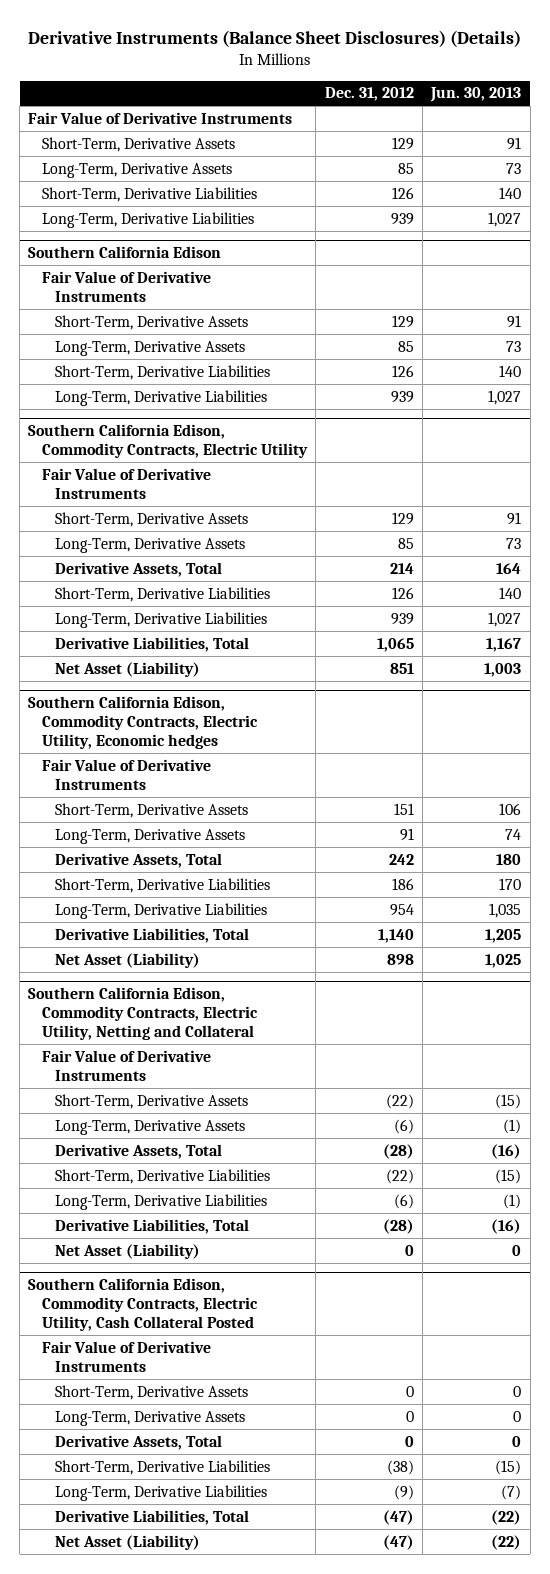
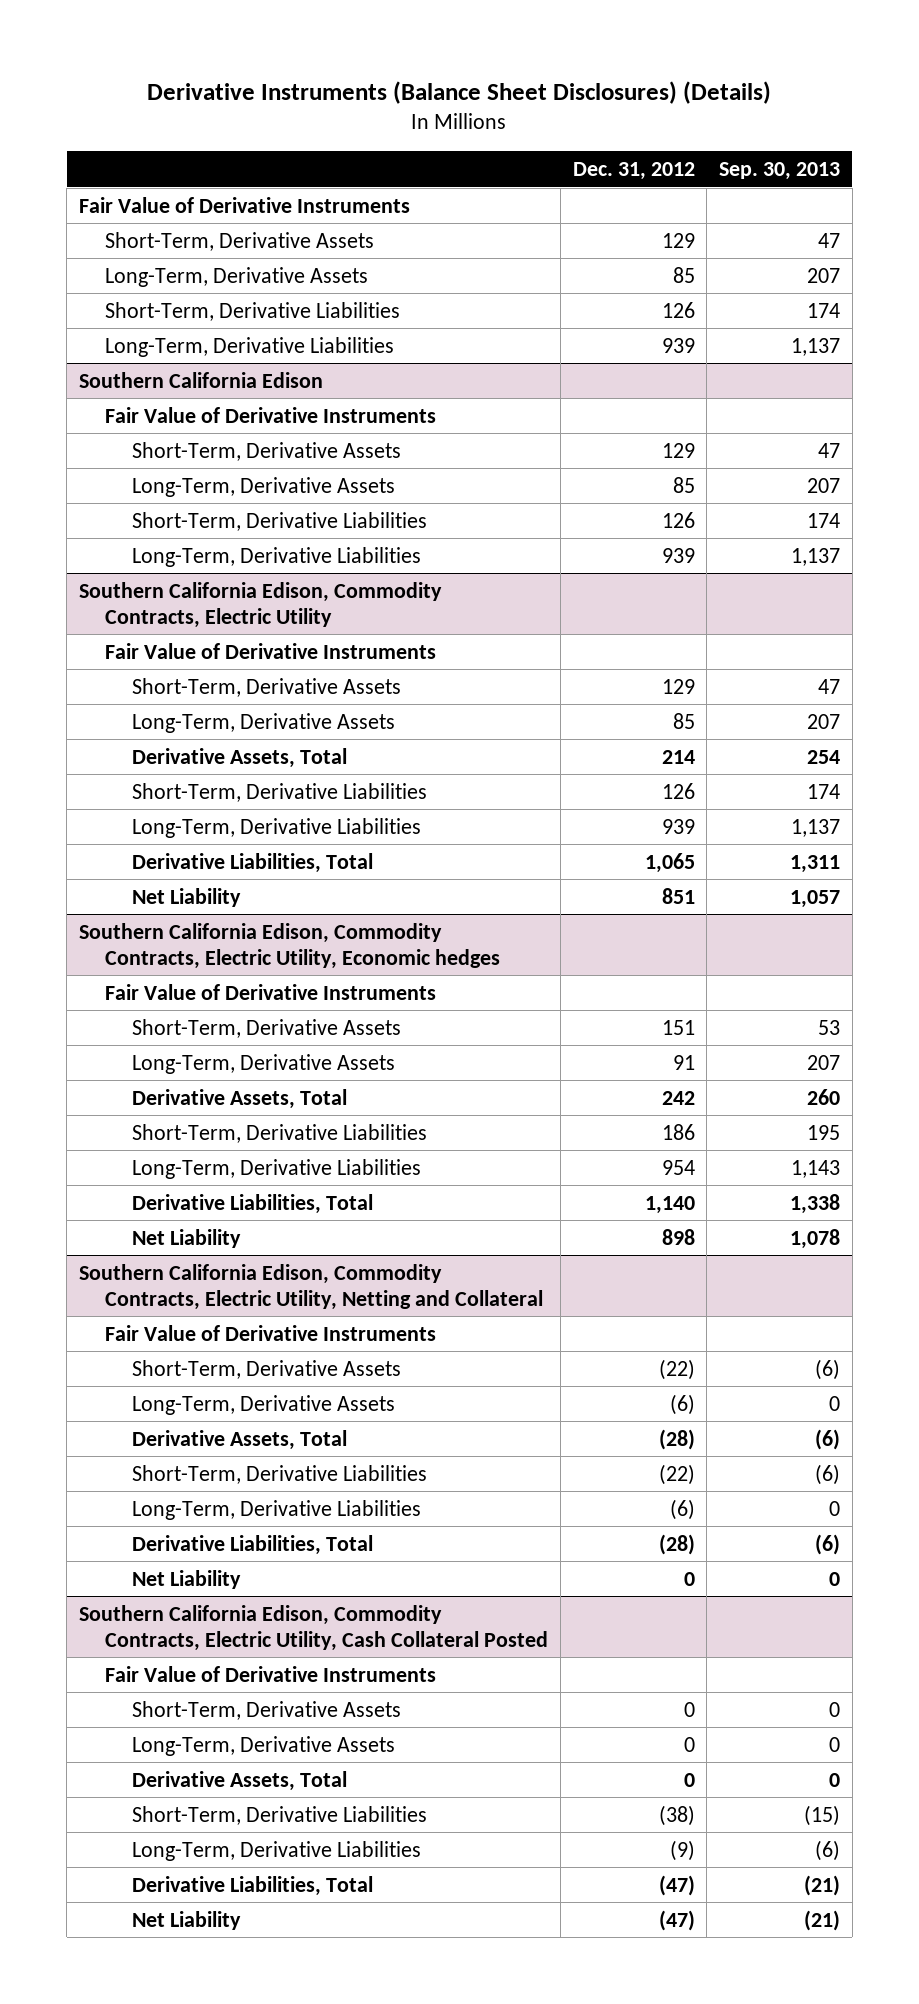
- | Dec. 31, 2012 | Jun. 30, 2013
+ | Dec. 31, 2012 | Sep. 30, 2013
@ Southern California Edison, Commodity Contracts, Electric Utility
- Net Asset (Liability) | 851 | 1,003
+ Net Liability | 851 | 1,057
@ Southern California Edison, Commodity Contracts, Electric Utility, Economic hedges
- Net Asset (Liability) | 898 | 1,025
+ Net Liability | 898 | 1,078
@ Southern California Edison, Commodity Contracts, Electric Utility, Netting and Collateral
- Net Asset (Liability) | 0 | 0
+ Net Liability | 0 | 0
@ Southern California Edison, Commodity Contracts, Electric Utility, Cash Collateral Posted
- Net Asset (Liability) | (47) | (22)
+ Net Liability | (47) | (21)

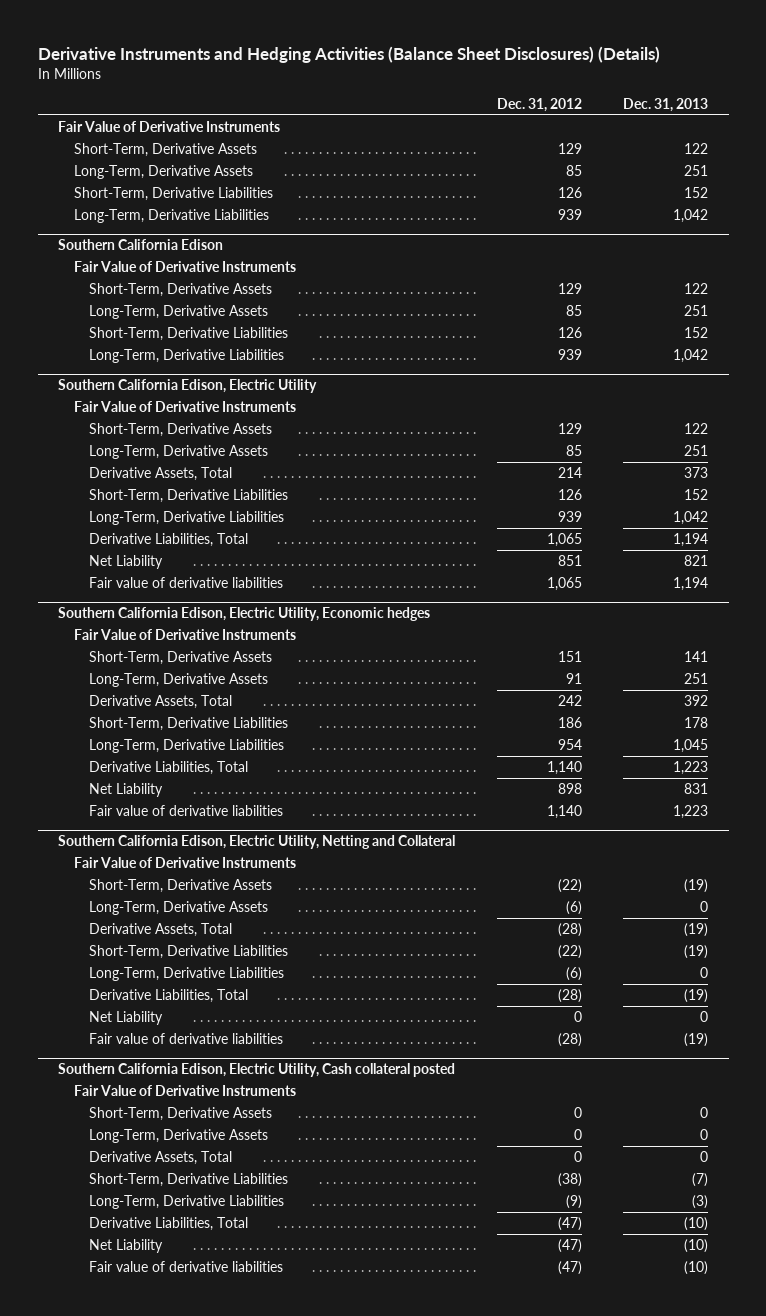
- Derivative Instruments (Balance Sheet Disclosures) (Details)
+ Derivative Instruments and Hedging Activities (Balance Sheet Disclosures) (Details)
- | Dec. 31, 2012 | Sep. 30, 2013
+ | Dec. 31, 2012 | Dec. 31, 2013
- Southern California Edison, Commodity Contracts, Electric Utility
+ Southern California Edison, Electric Utility
- Southern California Edison, Commodity Contracts, Electric Utility, Economic hedges
+ Fair value of derivative liabilities | 1,065 | 1,194
+ Southern California Edison, Electric Utility, Economic hedges
- Southern California Edison, Commodity Contracts, Electric Utility, Netting and Collateral
+ Fair value of derivative liabilities | 1,140 | 1,223
+ Southern California Edison, Electric Utility, Netting and Collateral
- Southern California Edison, Commodity Contracts, Electric Utility, Cash Collateral Posted
+ Fair value of derivative liabilities | (28) | (19)
+ Southern California Edison, Electric Utility, Cash collateral posted
+ Fair value of derivative liabilities | (47) | (10)

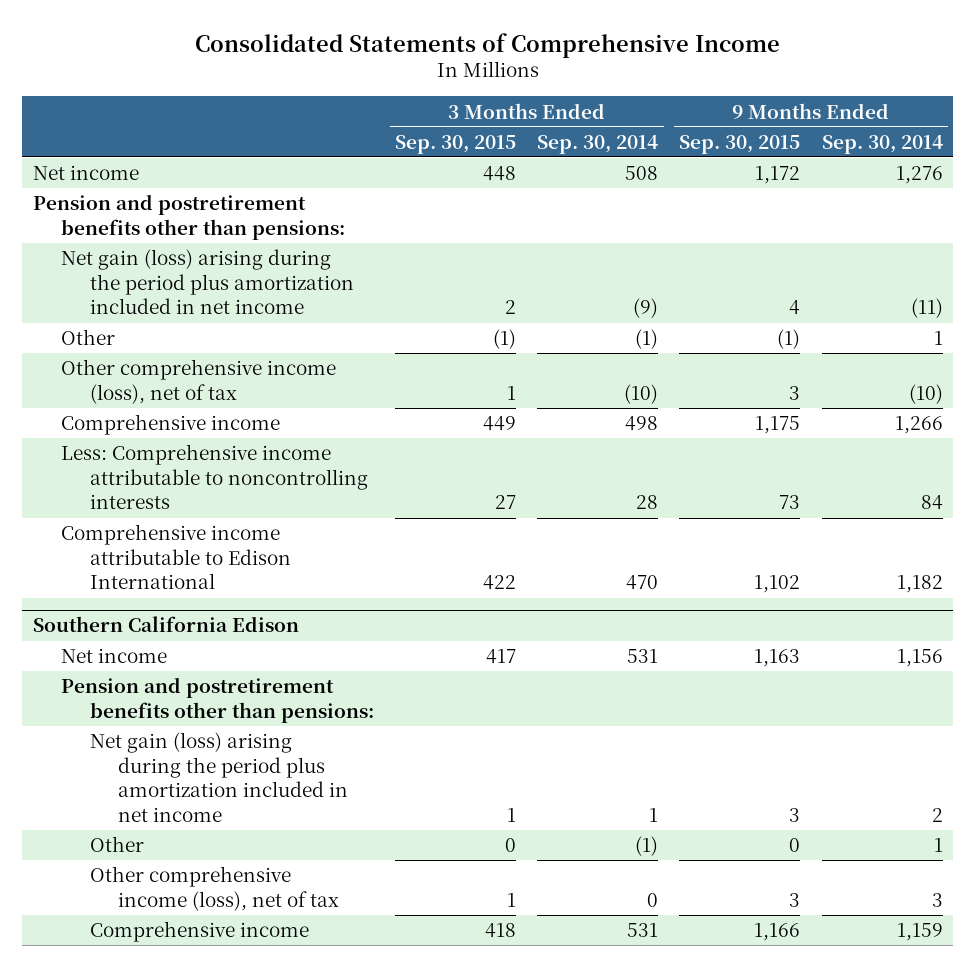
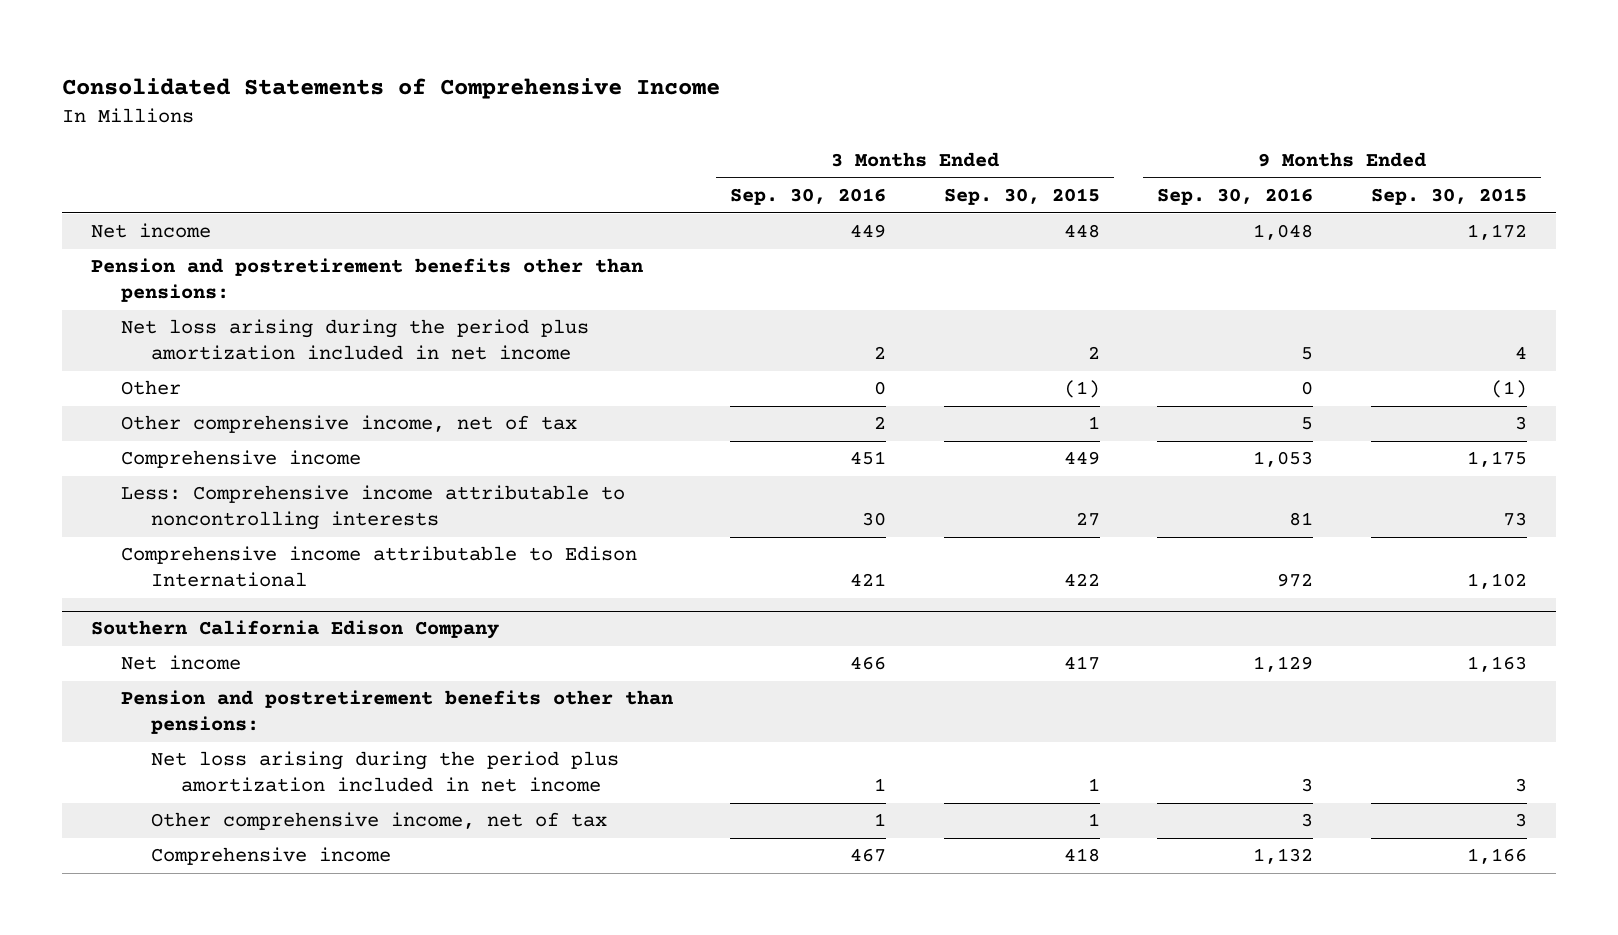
- | 3 Months Ended Sep. 30, 2015 | 3 Months Ended Sep. 30, 2014 | 9 Months Ended Sep. 30, 2015 | 9 Months Ended Sep. 30, 2014
+ | 3 Months Ended Sep. 30, 2016 | 3 Months Ended Sep. 30, 2015 | 9 Months Ended Sep. 30, 2016 | 9 Months Ended Sep. 30, 2015
- Net gain (loss) arising during the period plus amortization included in net income | 2 | (9) | 4 | (11)
+ Net loss arising during the period plus amortization included in net income | 2 | 2 | 5 | 4
- Other comprehensive income (loss), net of tax | 1 | (10) | 3 | (10)
+ Other comprehensive income, net of tax | 2 | 1 | 5 | 3
- Southern California Edison
+ Southern California Edison Company
- Net gain (loss) arising during the period plus amortization included in net income | 1 | 1 | 3 | 2
- Other | 0 | (1) | 0 | 1
- Other comprehensive income (loss), net of tax | 1 | 0 | 3 | 3
+ Net loss arising during the period plus amortization included in net income | 1 | 1 | 3 | 3
+ Other comprehensive income, net of tax | 1 | 1 | 3 | 3

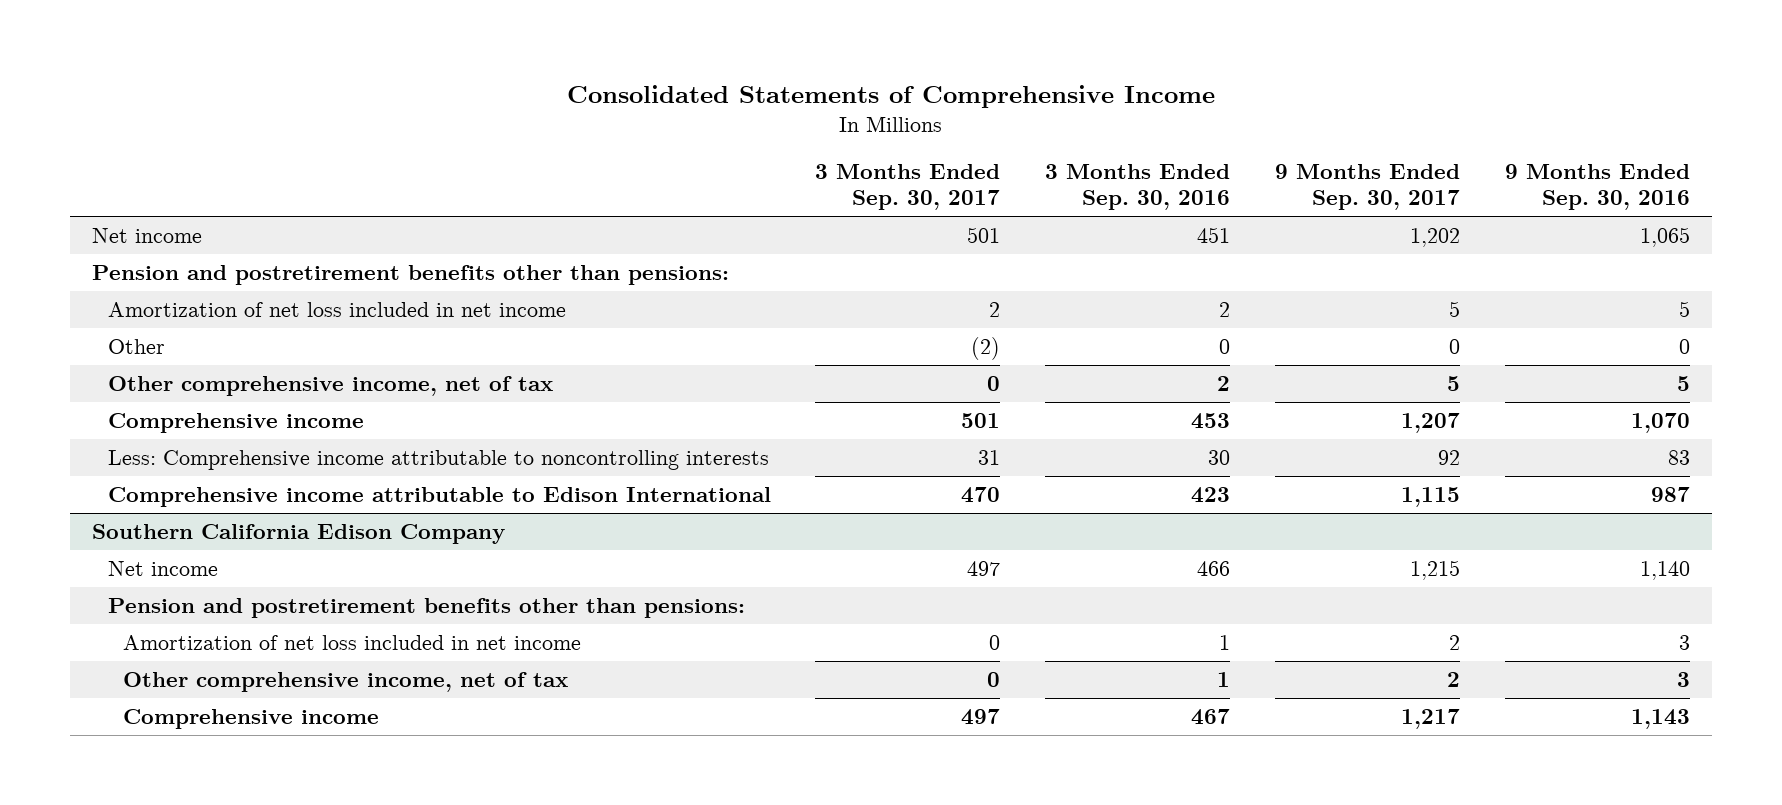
- | 3 Months Ended Sep. 30, 2016 | 3 Months Ended Sep. 30, 2015 | 9 Months Ended Sep. 30, 2016 | 9 Months Ended Sep. 30, 2015
+ | 3 Months Ended Sep. 30, 2017 | 3 Months Ended Sep. 30, 2016 | 9 Months Ended Sep. 30, 2017 | 9 Months Ended Sep. 30, 2016
- Net income | 449 | 448 | 1,048 | 1,172
+ Net income | 501 | 451 | 1,202 | 1,065
- Net loss arising during the period plus amortization included in net income | 2 | 2 | 5 | 4
+ Amortization of net loss included in net income | 2 | 2 | 5 | 5
- Comprehensive income | 451 | 449 | 1,053 | 1,175
- Less: Comprehensive income attributable to noncontrolling interests | 30 | 27 | 81 | 73
- Comprehensive income attributable to Edison International | 421 | 422 | 972 | 1,102
+ Comprehensive income | 501 | 453 | 1,207 | 1,070
+ Less: Comprehensive income attributable to noncontrolling interests | 31 | 30 | 92 | 83
+ Comprehensive income attributable to Edison International | 470 | 423 | 1,115 | 987
@ Southern California Edison Company
- Net income | 466 | 417 | 1,129 | 1,163
+ Net income | 497 | 466 | 1,215 | 1,140
- Net loss arising during the period plus amortization included in net income | 1 | 1 | 3 | 3
+ Amortization of net loss included in net income | 0 | 1 | 2 | 3
- Comprehensive income | 467 | 418 | 1,132 | 1,166
+ Comprehensive income | 497 | 467 | 1,217 | 1,143

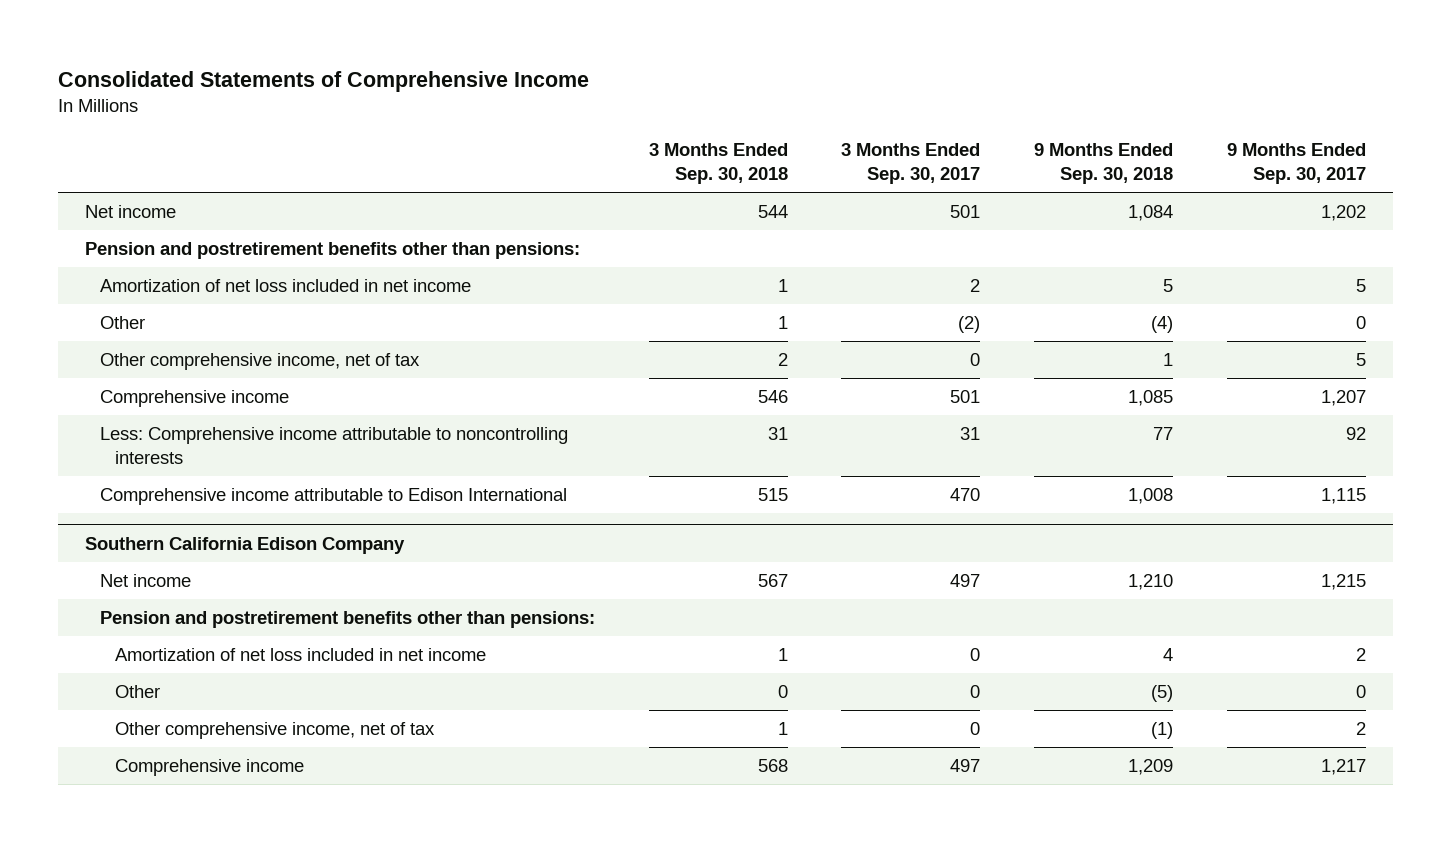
- | 3 Months Ended Sep. 30, 2017 | 3 Months Ended Sep. 30, 2016 | 9 Months Ended Sep. 30, 2017 | 9 Months Ended Sep. 30, 2016
+ | 3 Months Ended Sep. 30, 2018 | 3 Months Ended Sep. 30, 2017 | 9 Months Ended Sep. 30, 2018 | 9 Months Ended Sep. 30, 2017
@ Southern California Edison Company
+ Other | 0 | 0 | (5) | 0

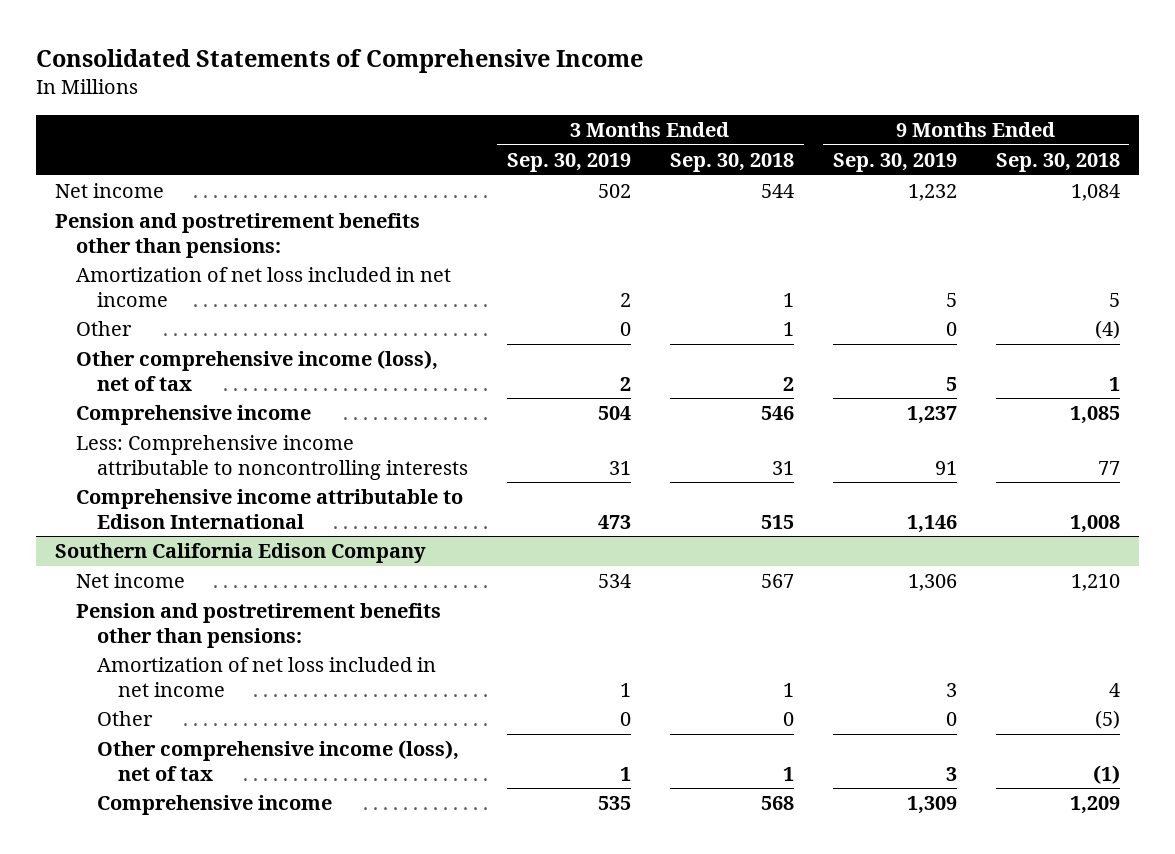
- | 3 Months Ended Sep. 30, 2018 | 3 Months Ended Sep. 30, 2017 | 9 Months Ended Sep. 30, 2018 | 9 Months Ended Sep. 30, 2017
+ | 3 Months Ended Sep. 30, 2019 | 3 Months Ended Sep. 30, 2018 | 9 Months Ended Sep. 30, 2019 | 9 Months Ended Sep. 30, 2018
- Other comprehensive income, net of tax | 2 | 0 | 1 | 5
+ Other comprehensive income (loss), net of tax | 2 | 2 | 5 | 1
@ Southern California Edison Company
- Other comprehensive income, net of tax | 1 | 0 | (1) | 2
+ Other comprehensive income (loss), net of tax | 1 | 1 | 3 | (1)

